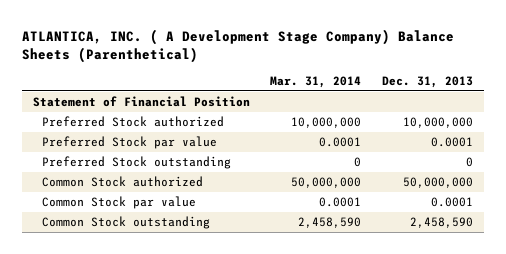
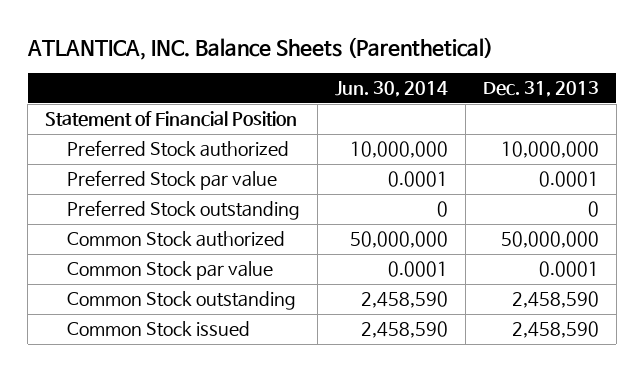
- ATLANTICA, INC. ( A Development Stage Company) Balance Sheets (Parenthetical)
+ ATLANTICA, INC. Balance Sheets (Parenthetical)
- | Mar. 31, 2014 | Dec. 31, 2013
+ | Jun. 30, 2014 | Dec. 31, 2013
+ Common Stock issued | 2,458,590 | 2,458,590

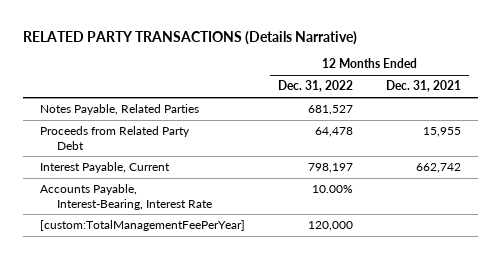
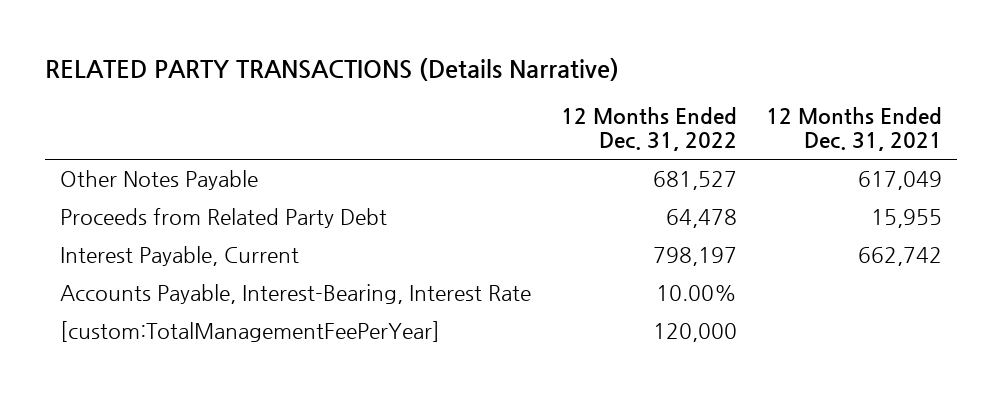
- Notes Payable, Related Parties | 681,527 |
+ Other Notes Payable | 681,527 | 617,049

